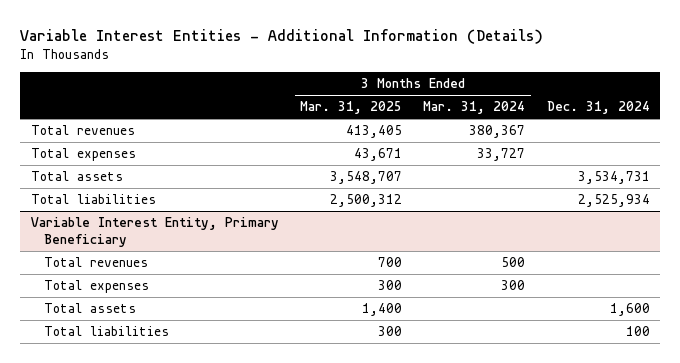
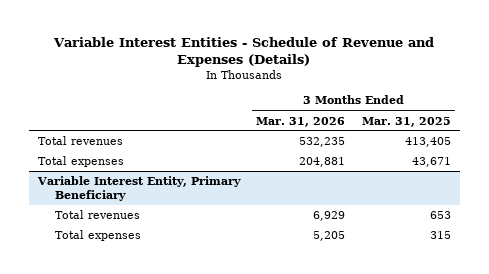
- Variable Interest Entities - Additional Information (Details)
+ Variable Interest Entities - Schedule of Revenue and Expenses (Details)
- | 3 Months Ended Mar. 31, 2025 | 3 Months Ended Mar. 31, 2024 | Dec. 31, 2024
+ | 3 Months Ended Mar. 31, 2026 | 3 Months Ended Mar. 31, 2025
- Total assets | 3,548,707 | | 3,534,731
- Total liabilities | 2,500,312 | | 2,525,934
@ Variable Interest Entity, Primary Beneficiary
- Total revenues | 700 | 500 |
- Total expenses | 300 | 300 |
- Total assets | 1,400 | | 1,600
- Total liabilities | 300 | | 100
+ Total revenues | 6,929 | 653
+ Total expenses | 5,205 | 315

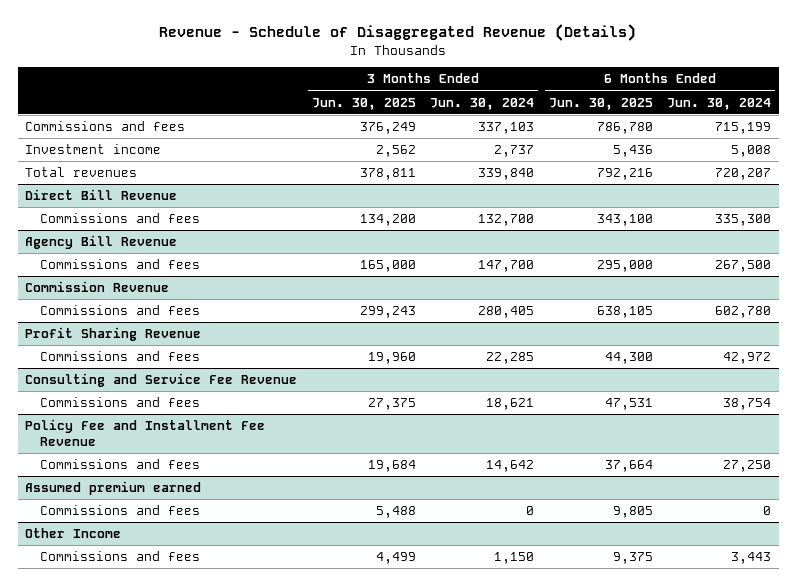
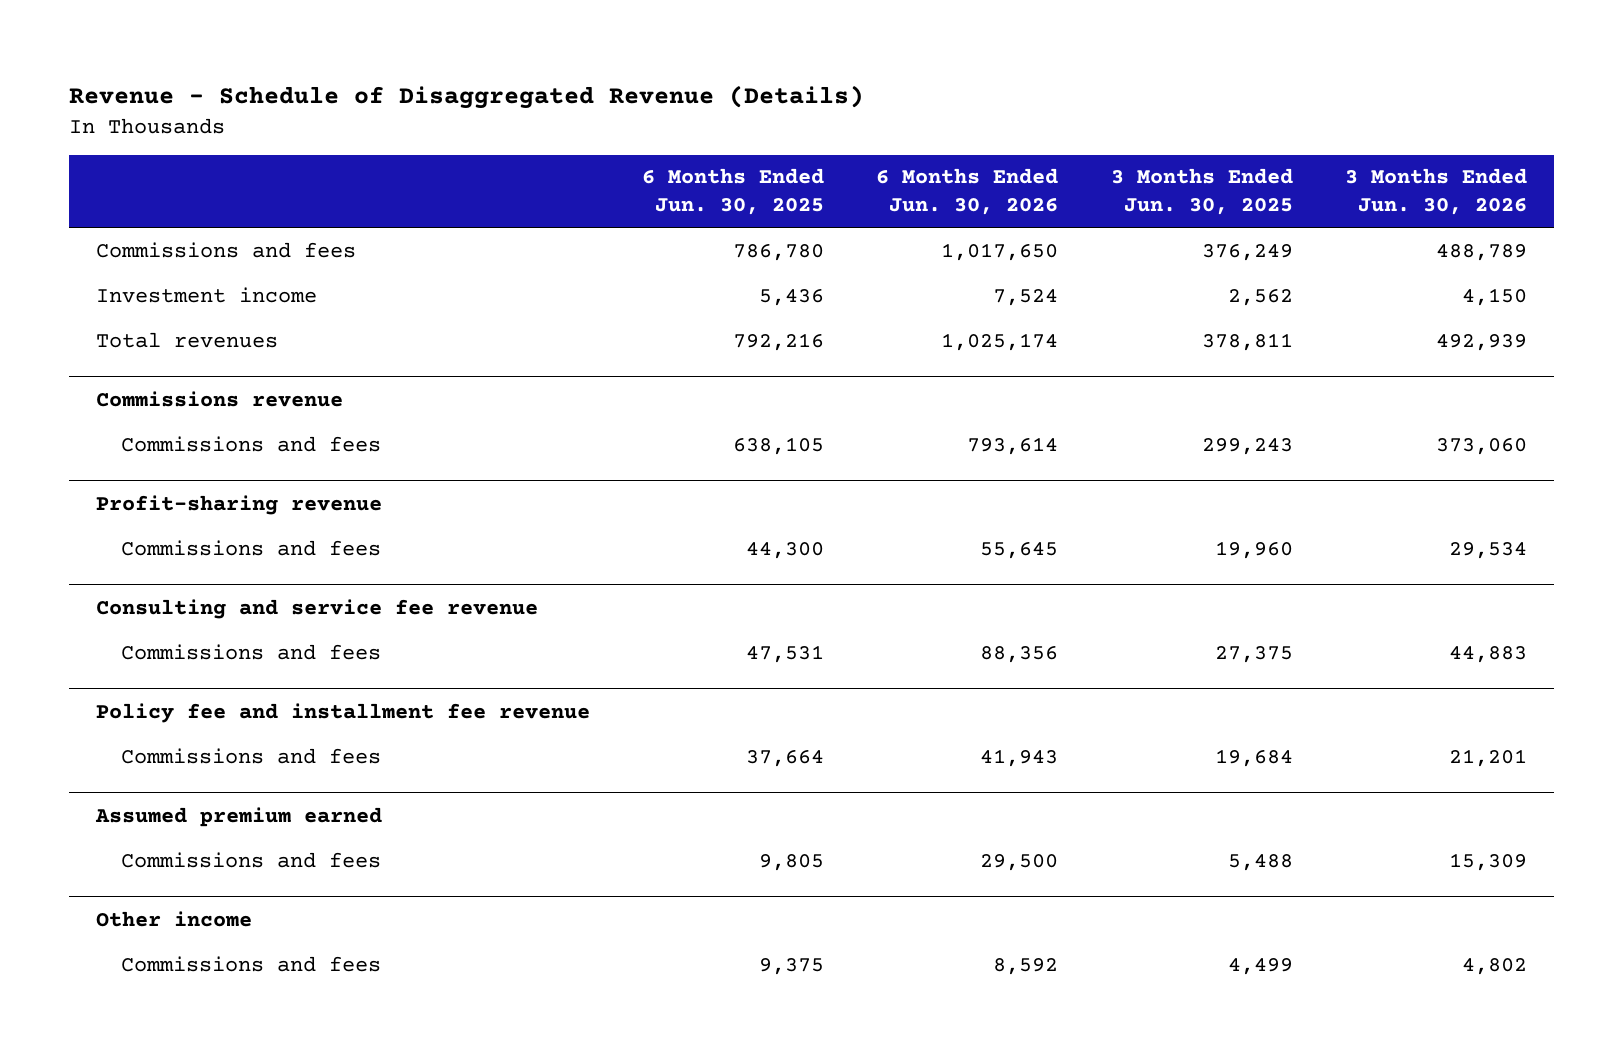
- | 3 Months Ended Jun. 30, 2025 | 3 Months Ended Jun. 30, 2024 | 6 Months Ended Jun. 30, 2025 | 6 Months Ended Jun. 30, 2024
+ | 6 Months Ended Jun. 30, 2025 | 6 Months Ended Jun. 30, 2026 | 3 Months Ended Jun. 30, 2025 | 3 Months Ended Jun. 30, 2026
- Direct Bill Revenue
- Commissions and fees | 134,200 | 132,700 | 343,100 | 335,300
- Agency Bill Revenue
- Commissions and fees | 165,000 | 147,700 | 295,000 | 267,500
- Commission Revenue
+ Commissions revenue
- Profit Sharing Revenue
+ Profit-sharing revenue
- Consulting and Service Fee Revenue
+ Consulting and service fee revenue
- Policy Fee and Installment Fee Revenue
+ Policy fee and installment fee revenue
- Other Income
+ Other income

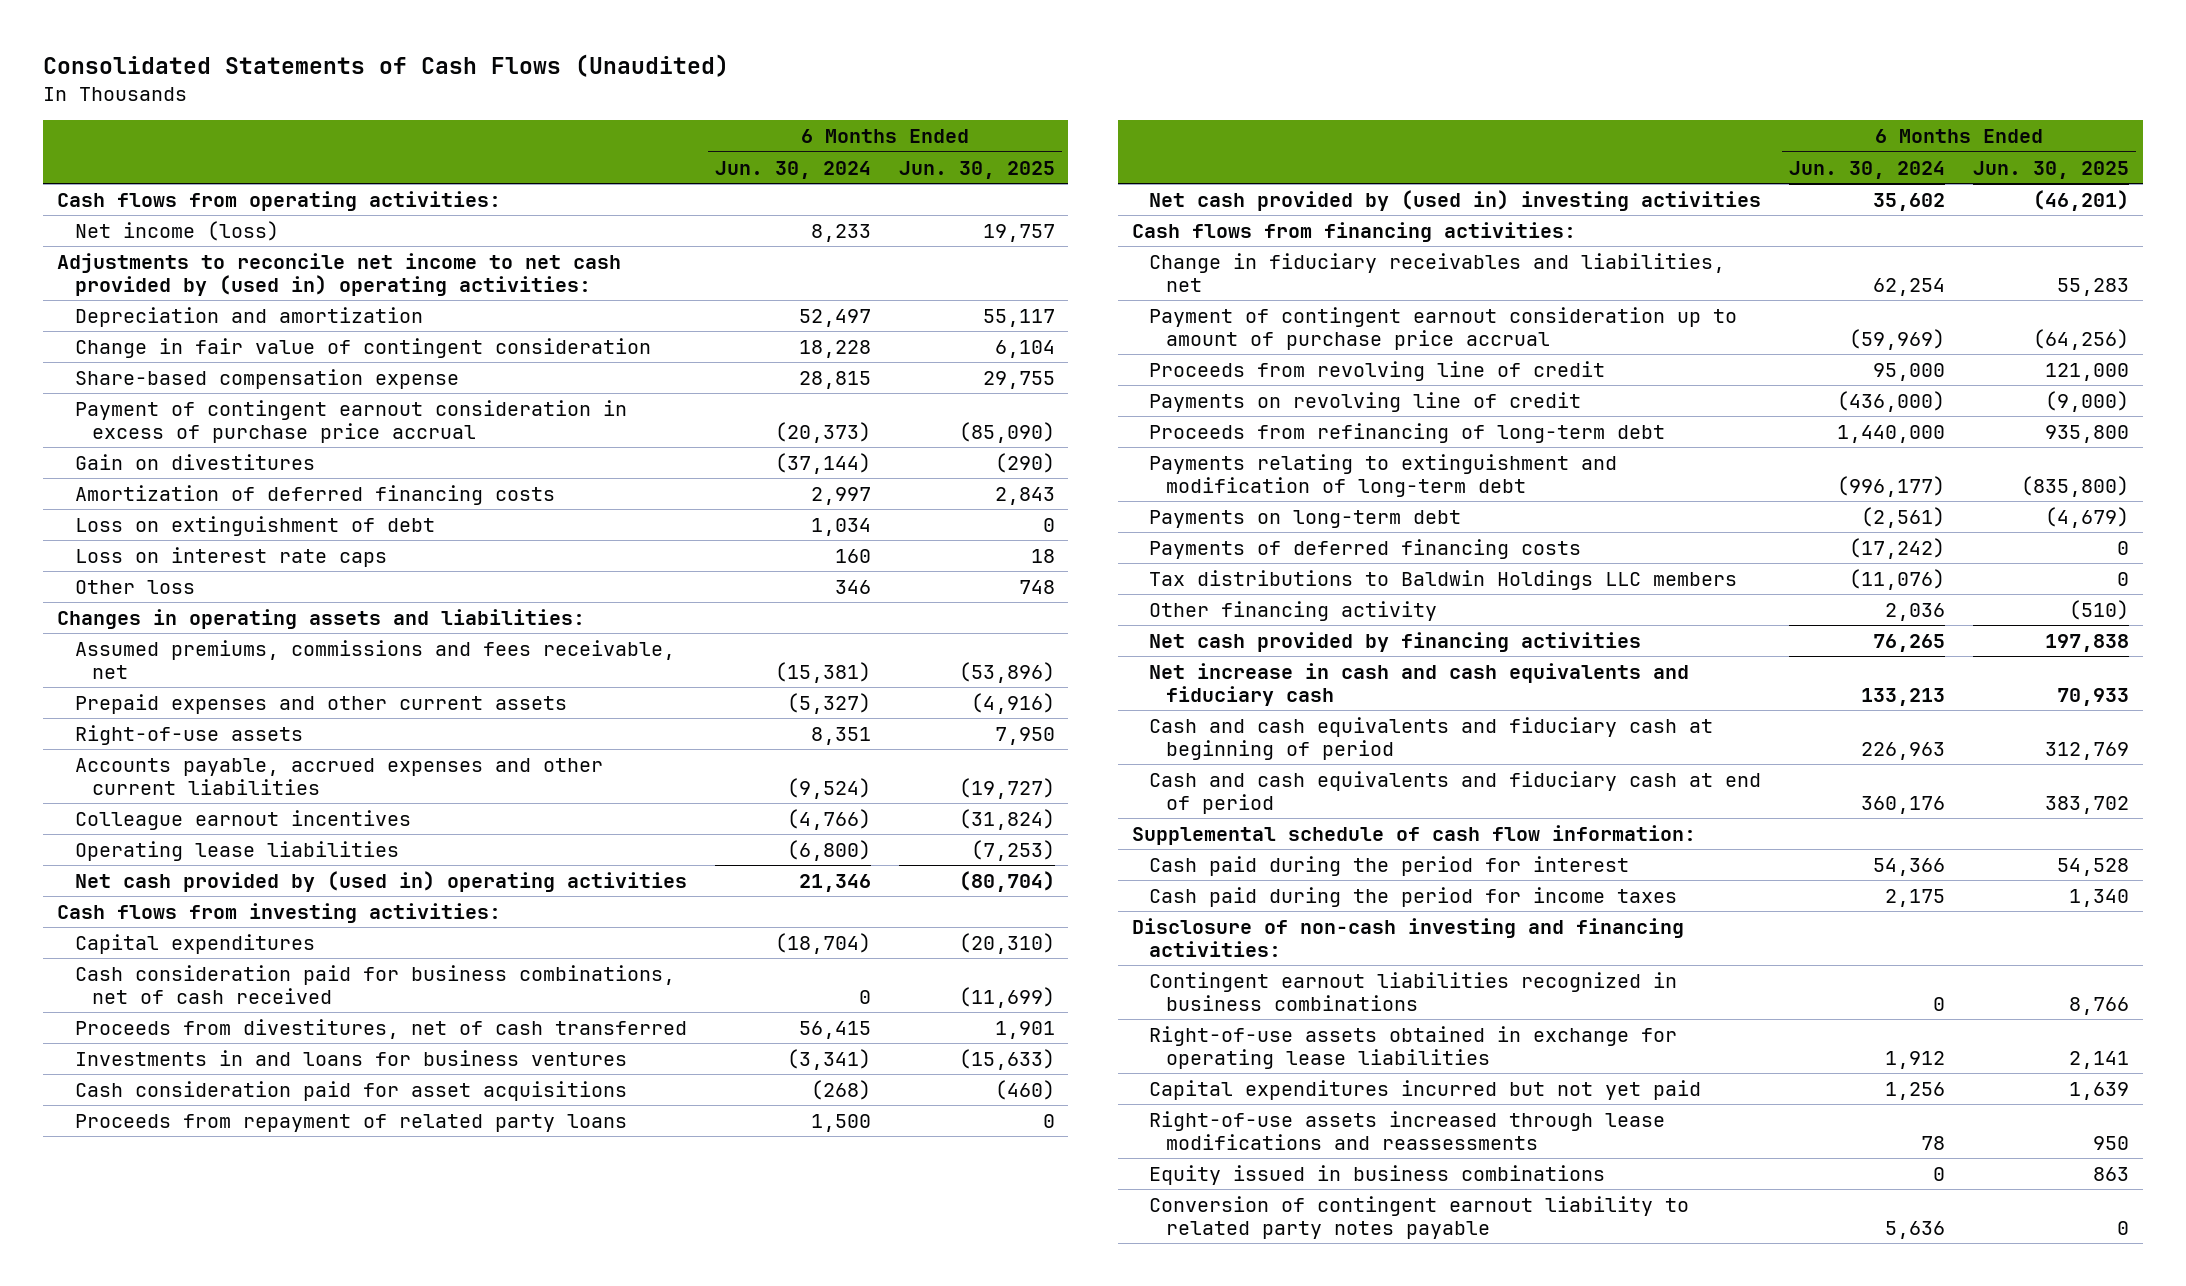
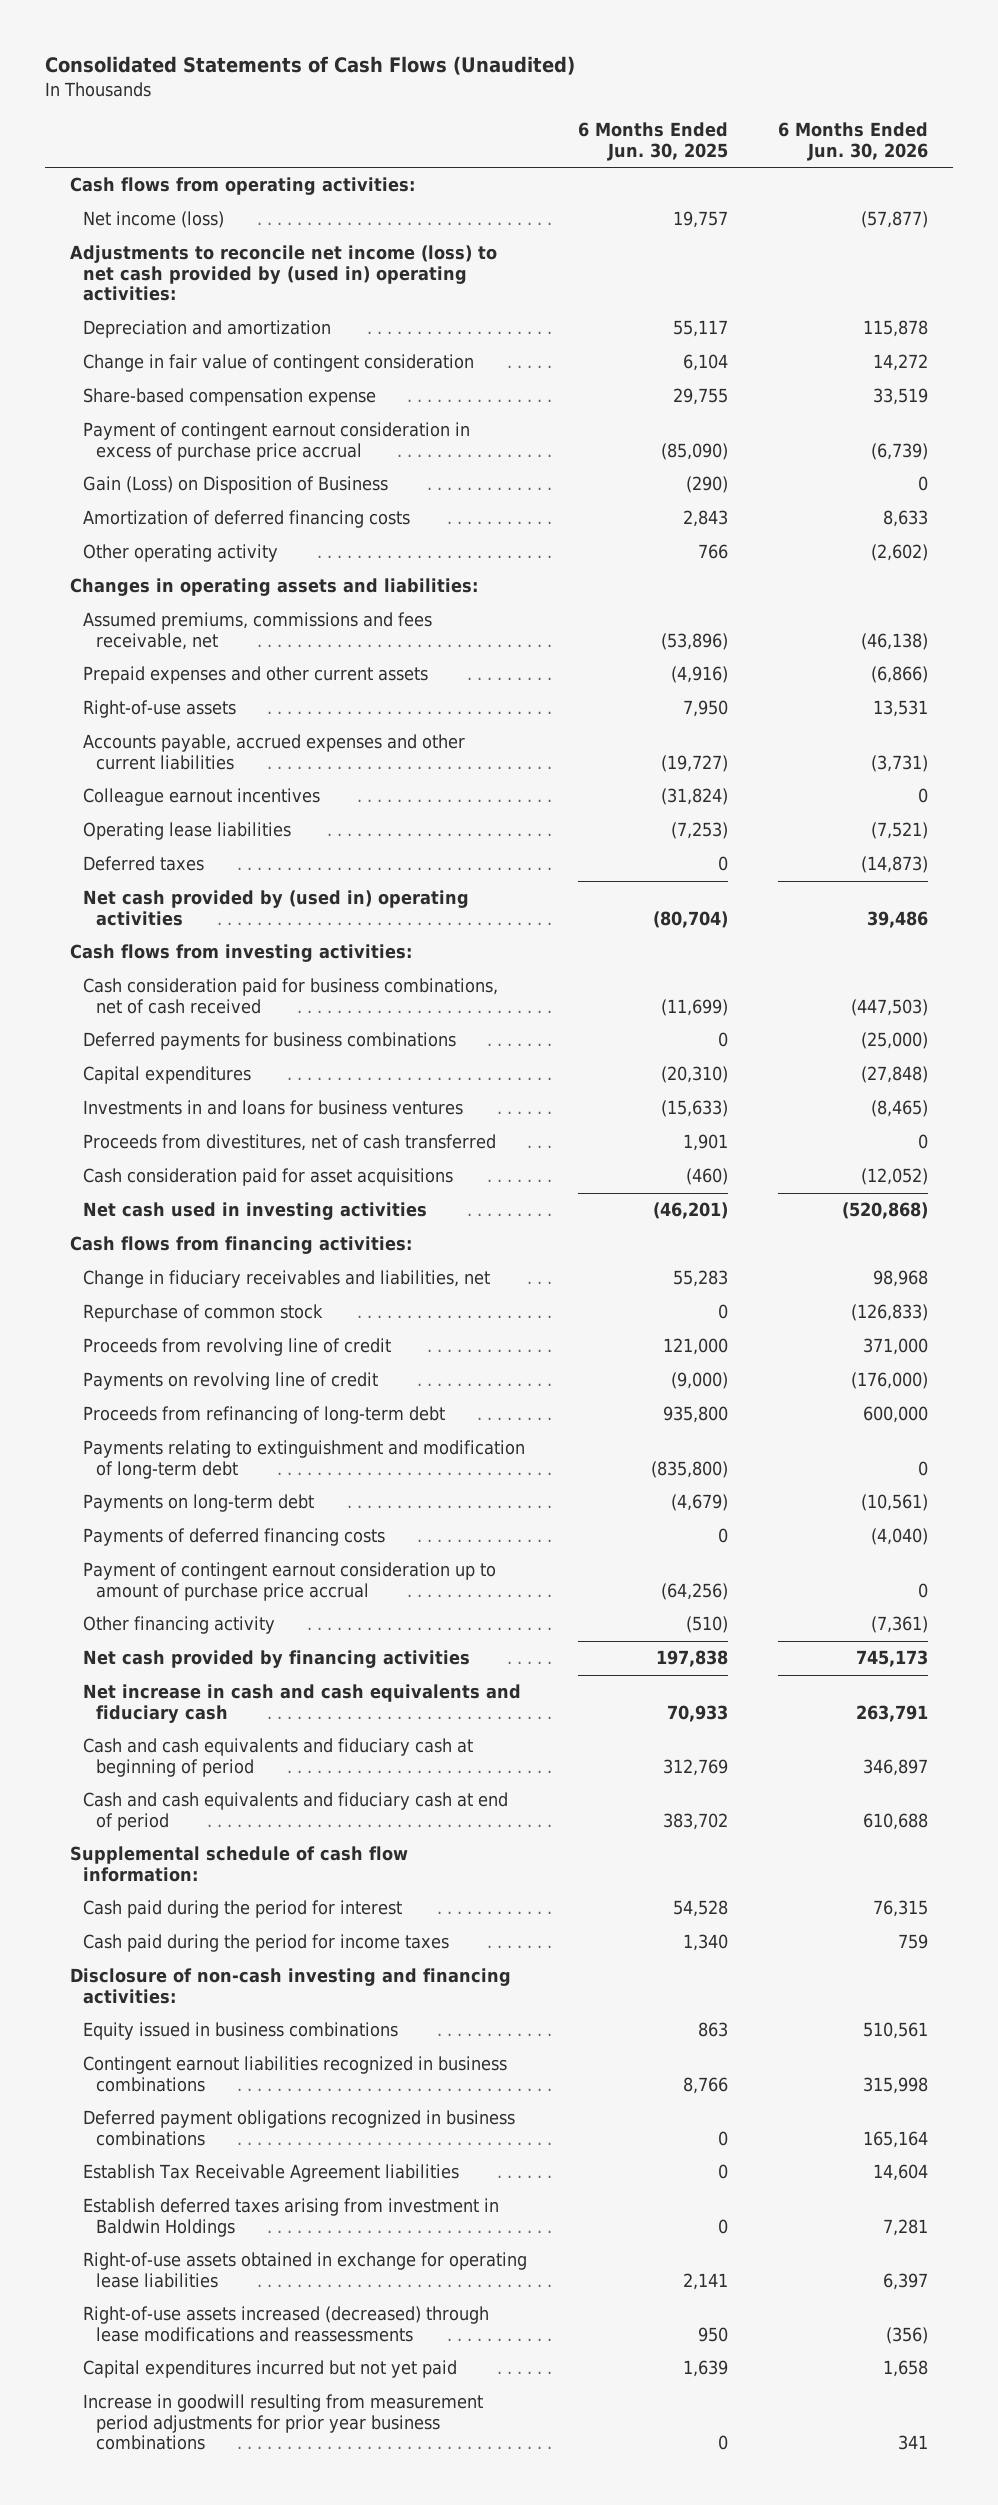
- | 6 Months Ended Jun. 30, 2024 | 6 Months Ended Jun. 30, 2025
+ | 6 Months Ended Jun. 30, 2025 | 6 Months Ended Jun. 30, 2026
- Adjustments to reconcile net income to net cash provided by (used in) operating activities:
+ Adjustments to reconcile net income (loss) to net cash provided by (used in) operating activities:
- Gain on divestitures | (37,144) | (290)
+ Gain (Loss) on Disposition of Business | (290) | 0
- Loss on extinguishment of debt | 1,034 | 0
- Loss on interest rate caps | 160 | 18
- Other loss | 346 | 748
+ Other operating activity | 766 | (2,602)
+ Deferred taxes | 0 | (14,873)
+ Deferred payments for business combinations | 0 | (25,000)
moved down: Capital expenditures | (20,310) | (27,848)
moved down: Proceeds from divestitures, net of cash transferred | 1,901 | 0
- Proceeds from repayment of related party loans | 1,500 | 0
- Net cash provided by (used in) investing activities | 35,602 | (46,201)
+ Net cash used in investing activities | (46,201) | (520,868)
+ Repurchase of common stock | 0 | (126,833)
- Tax distributions to Baldwin Holdings LLC members | (11,076) | 0
moved down: Payment of contingent earnout consideration up to amount of purchase price accrual | (64,256) | 0
moved up: Equity issued in business combinations | 863 | 510,561
+ Deferred payment obligations recognized in business combinations | 0 | 165,164
+ Establish Tax Receivable Agreement liabilities | 0 | 14,604
+ Establish deferred taxes arising from investment in Baldwin Holdings | 0 | 7,281
+ Right-of-use assets increased (decreased) through lease modifications and reassessments | 950 | (356)
- Right-of-use assets increased through lease modifications and reassessments | 78 | 950
- Conversion of contingent earnout liability to related party notes payable | 5,636 | 0
+ Increase in goodwill resulting from measurement period adjustments for prior year business combinations | 0 | 341

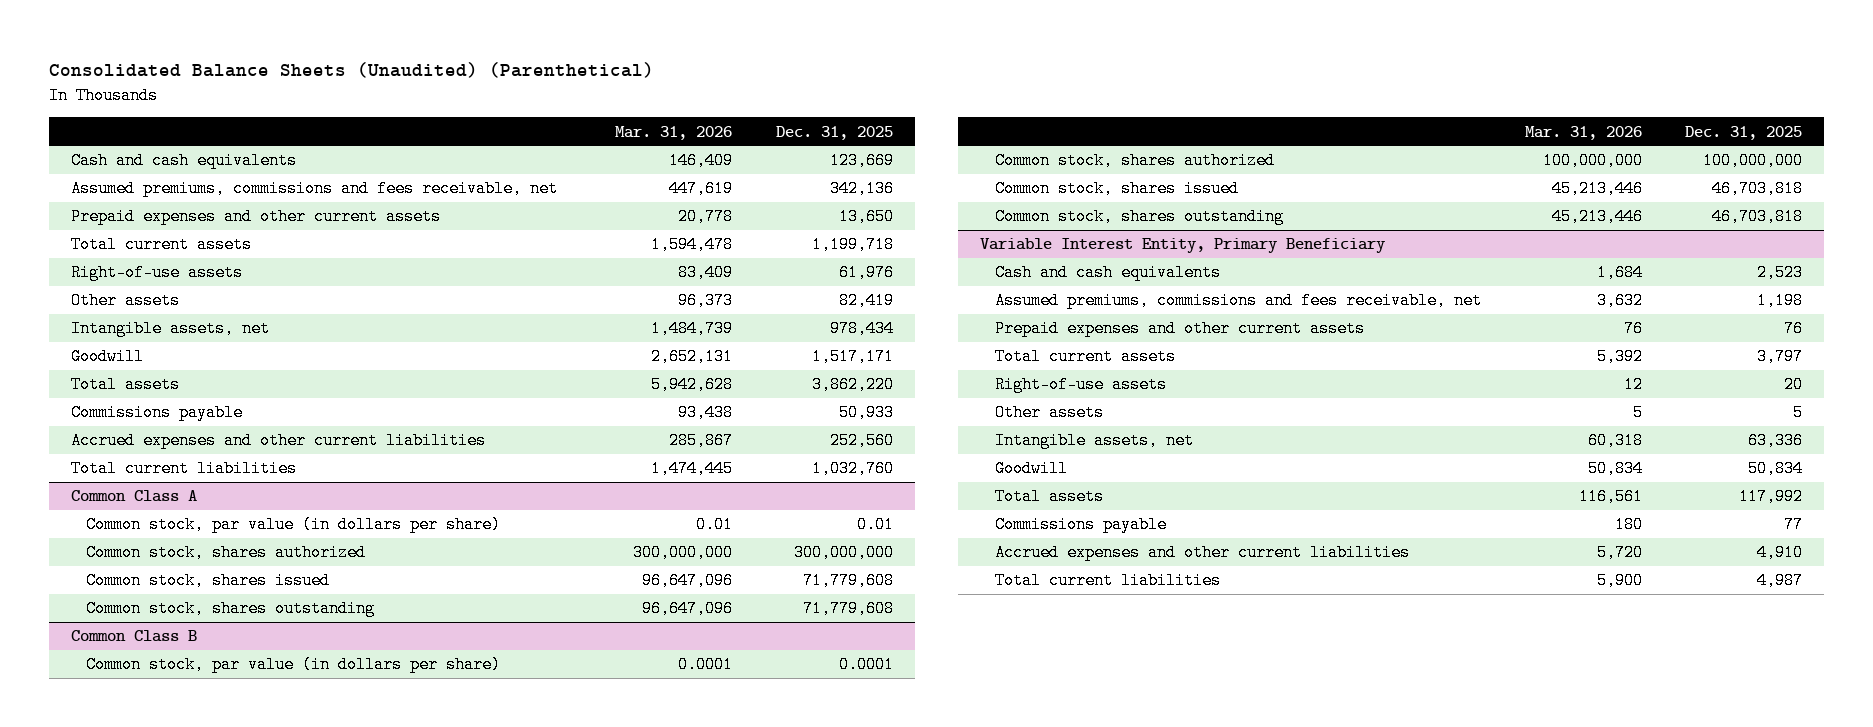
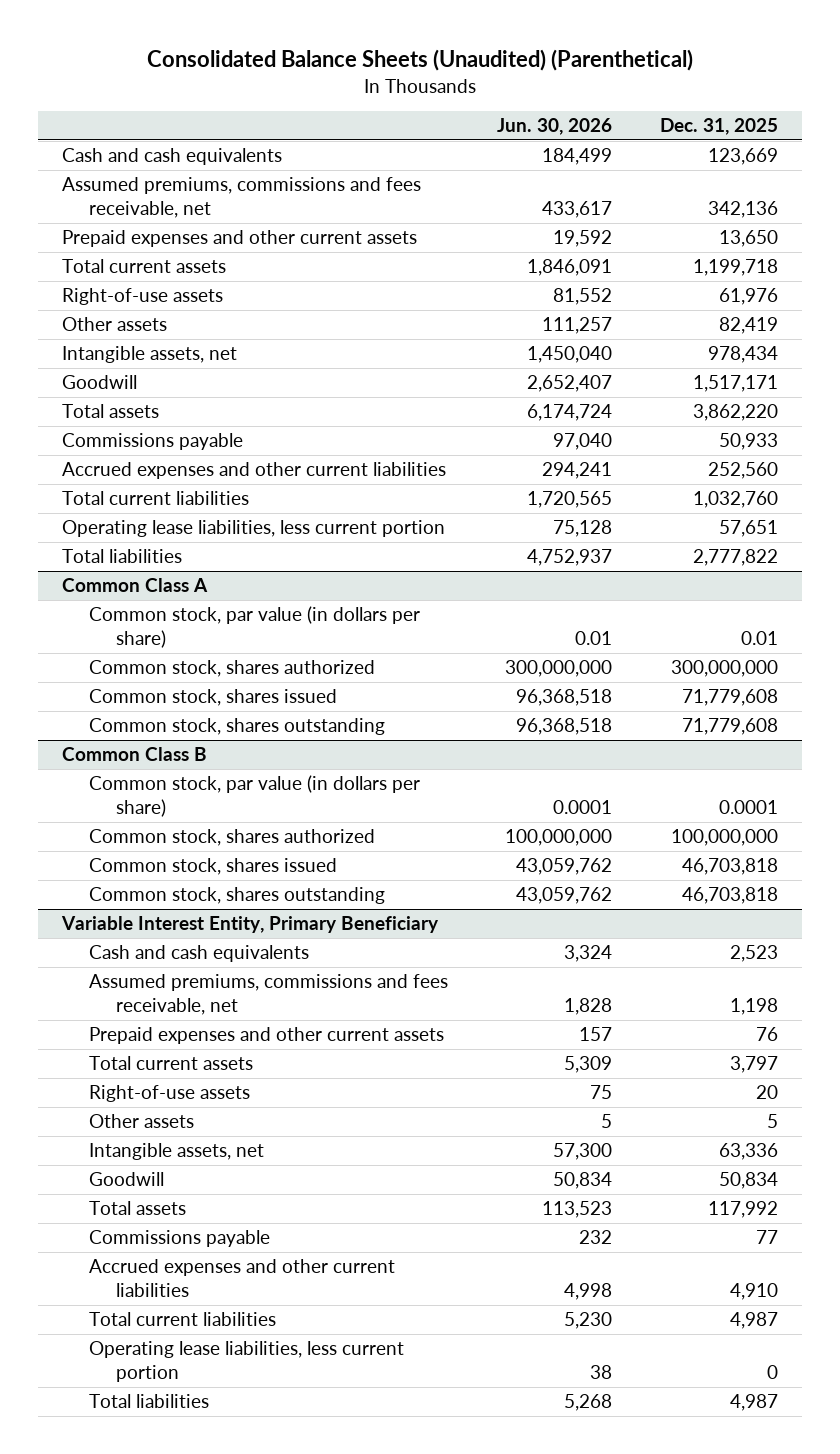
- | Mar. 31, 2026 | Dec. 31, 2025
+ | Jun. 30, 2026 | Dec. 31, 2025
+ Operating lease liabilities, less current portion | 75,128 | 57,651
+ Total liabilities | 4,752,937 | 2,777,822
@ Variable Interest Entity, Primary Beneficiary
+ Operating lease liabilities, less current portion | 38 | 0
+ Total liabilities | 5,268 | 4,987

